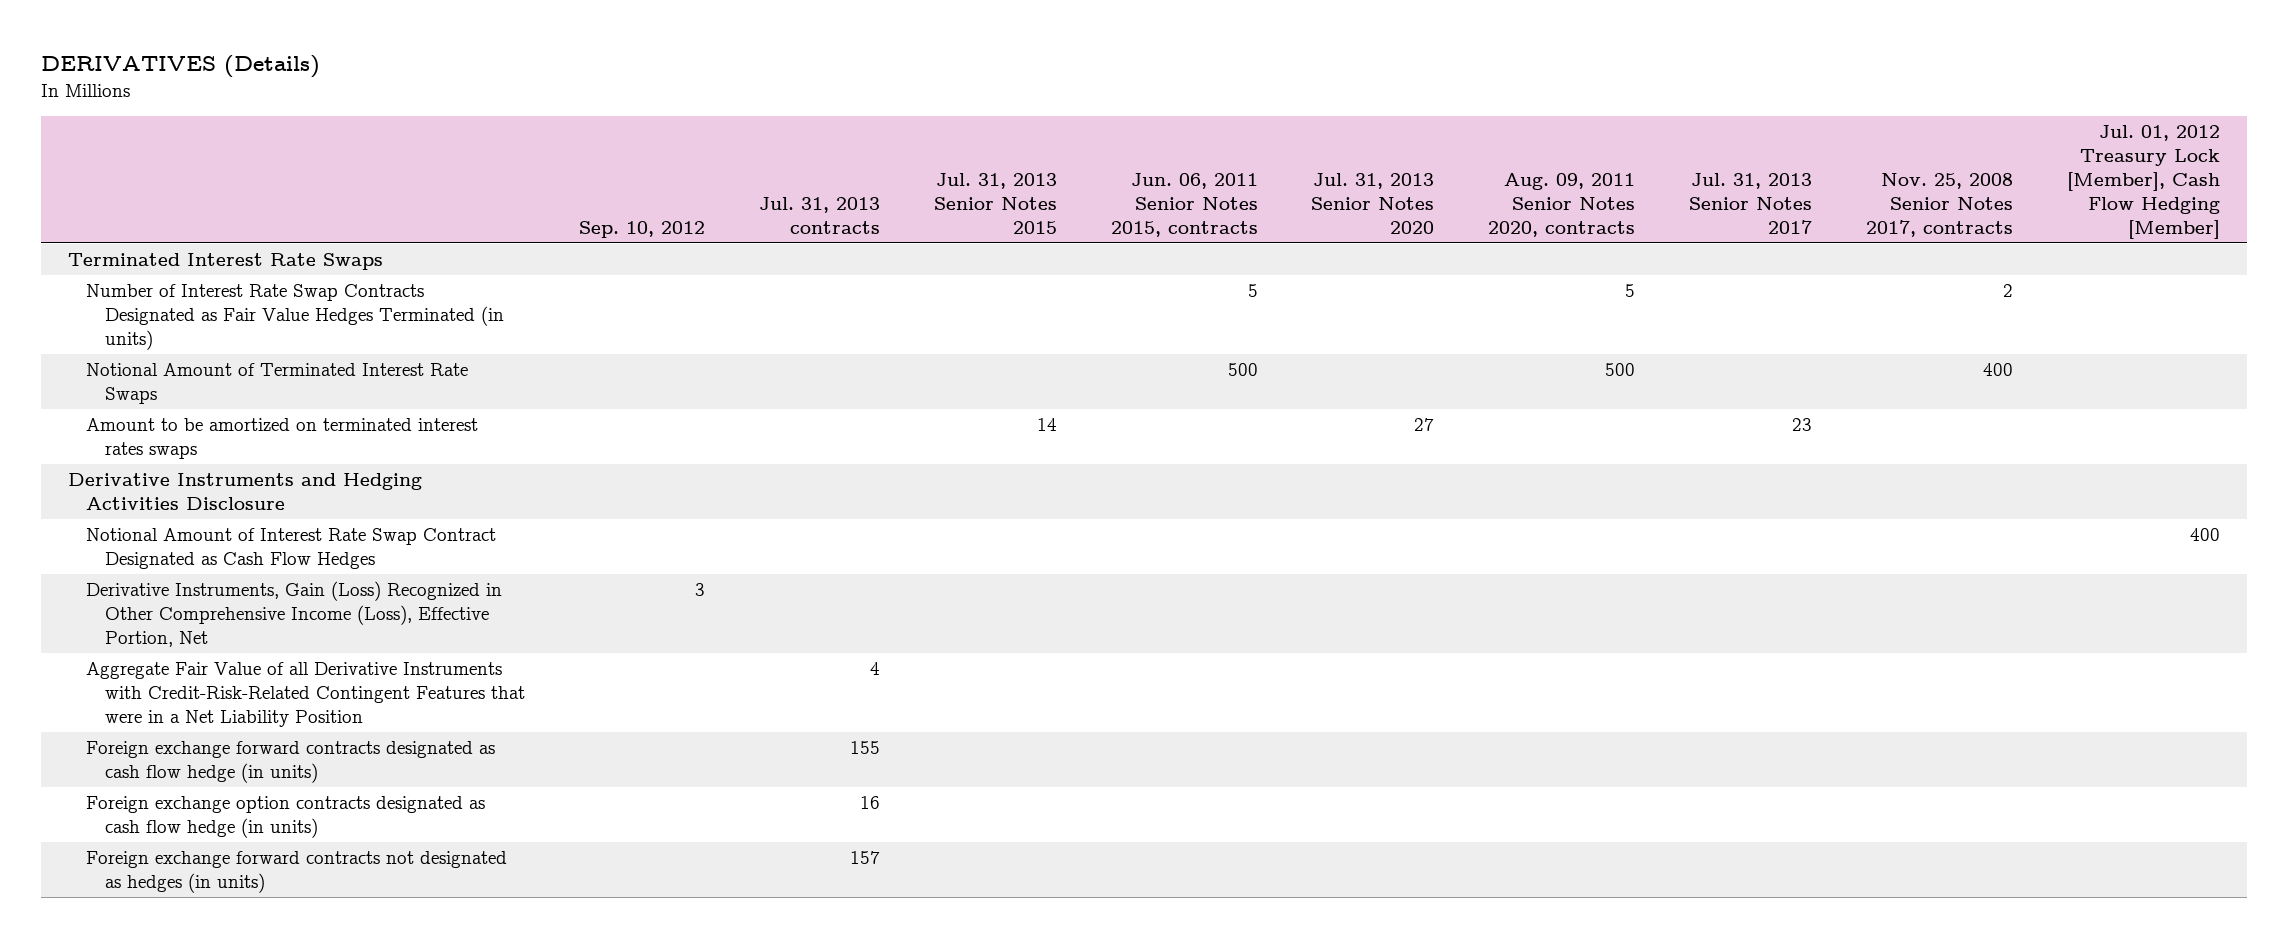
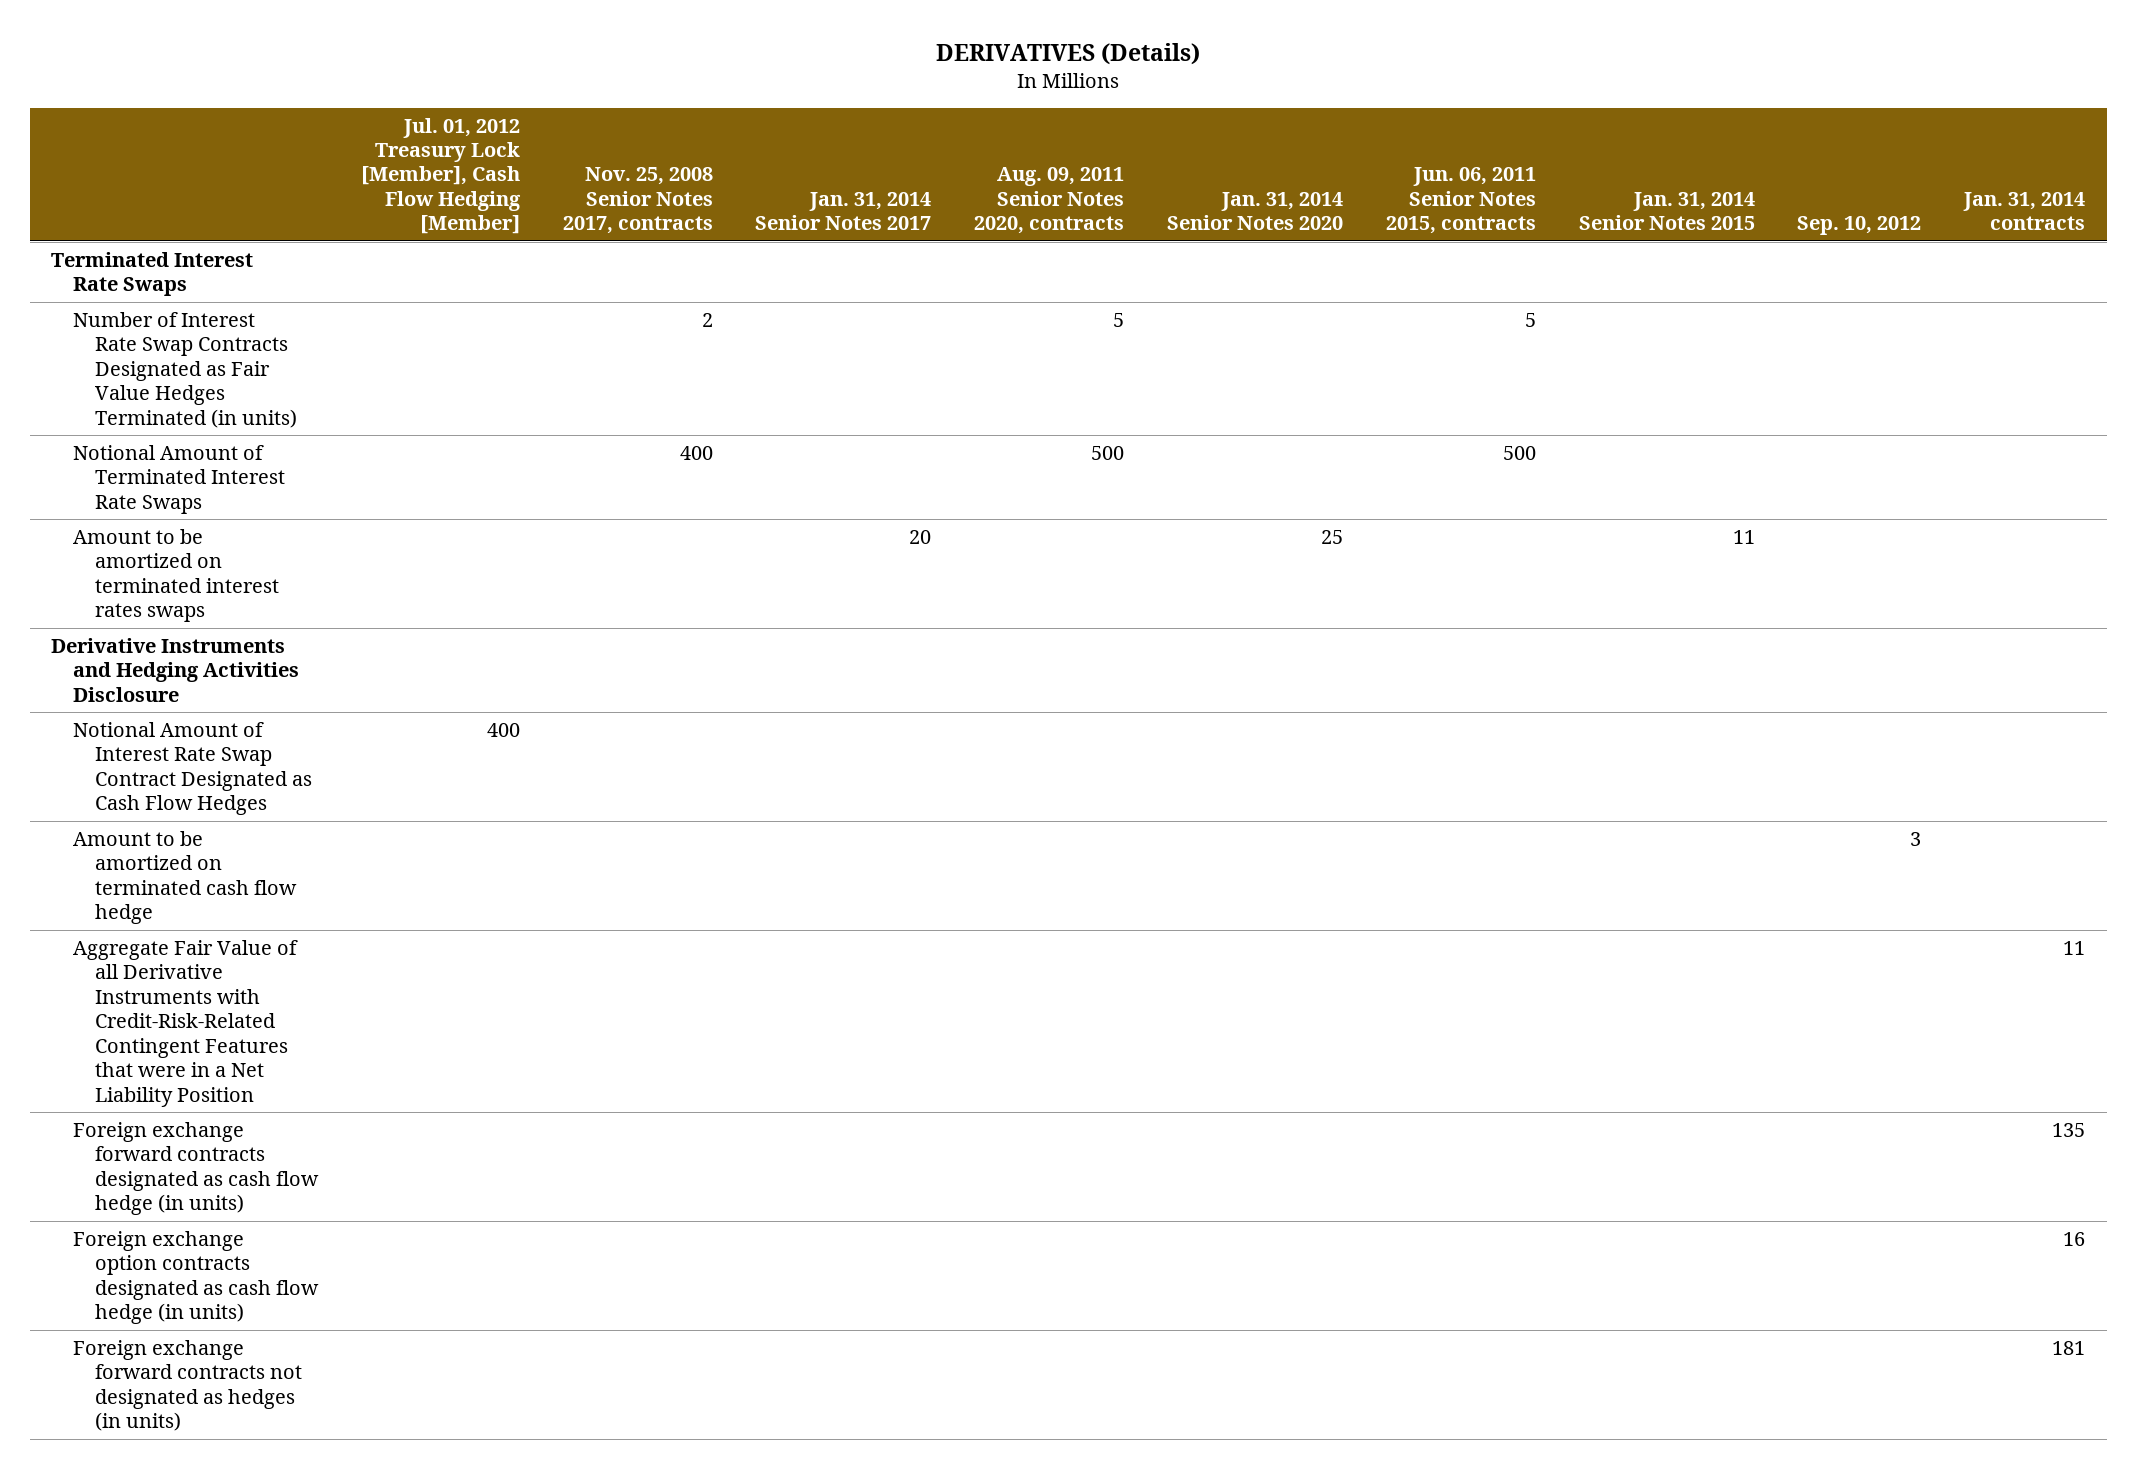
- | Sep. 10, 2012 | Jul. 31, 2013 contracts | Jul. 31, 2013 Senior Notes 2015 | Jun. 06, 2011 Senior Notes 2015, contracts | Jul. 31, 2013 Senior Notes 2020 | Aug. 09, 2011 Senior Notes 2020, contracts | Jul. 31, 2013 Senior Notes 2017 | Nov. 25, 2008 Senior Notes 2017, contracts | Jul. 01, 2012 Treasury Lock [Member], Cash Flow Hedging [Member]
+ | Jul. 01, 2012 Treasury Lock [Member], Cash Flow Hedging [Member] | Nov. 25, 2008 Senior Notes 2017, contracts | Jan. 31, 2014 Senior Notes 2017 | Aug. 09, 2011 Senior Notes 2020, contracts | Jan. 31, 2014 Senior Notes 2020 | Jun. 06, 2011 Senior Notes 2015, contracts | Jan. 31, 2014 Senior Notes 2015 | Sep. 10, 2012 | Jan. 31, 2014 contracts
- Derivative Instruments, Gain (Loss) Recognized in Other Comprehensive Income (Loss), Effective Portion, Net | 3 | | | | | | | |
+ Amount to be amortized on terminated cash flow hedge | | | | | | | | 3 |

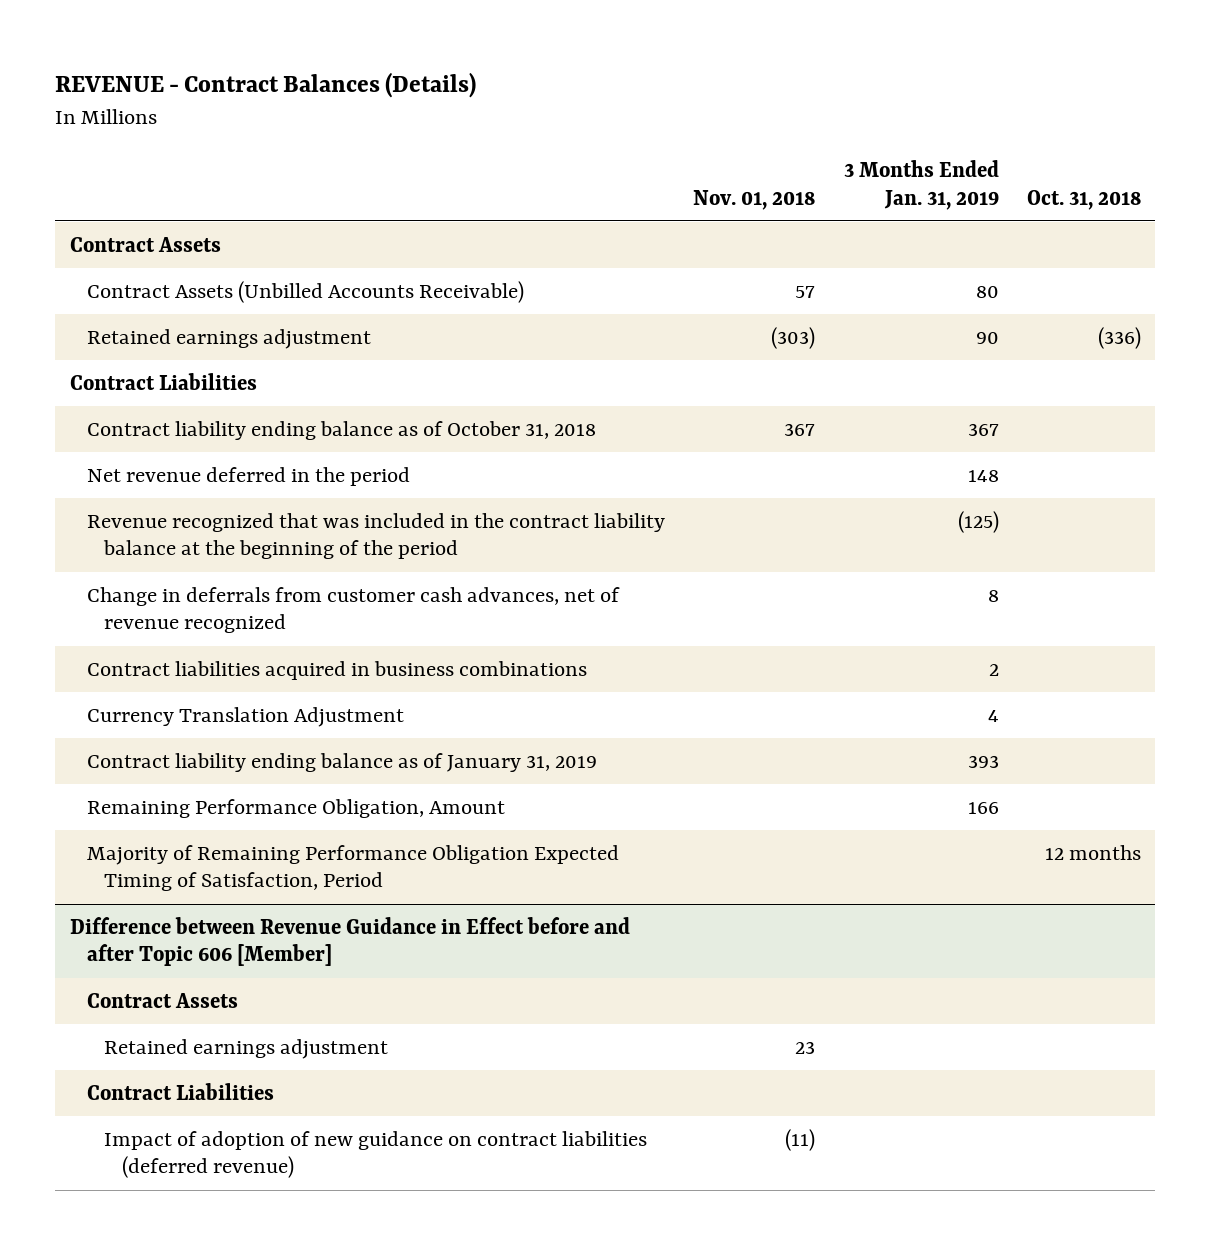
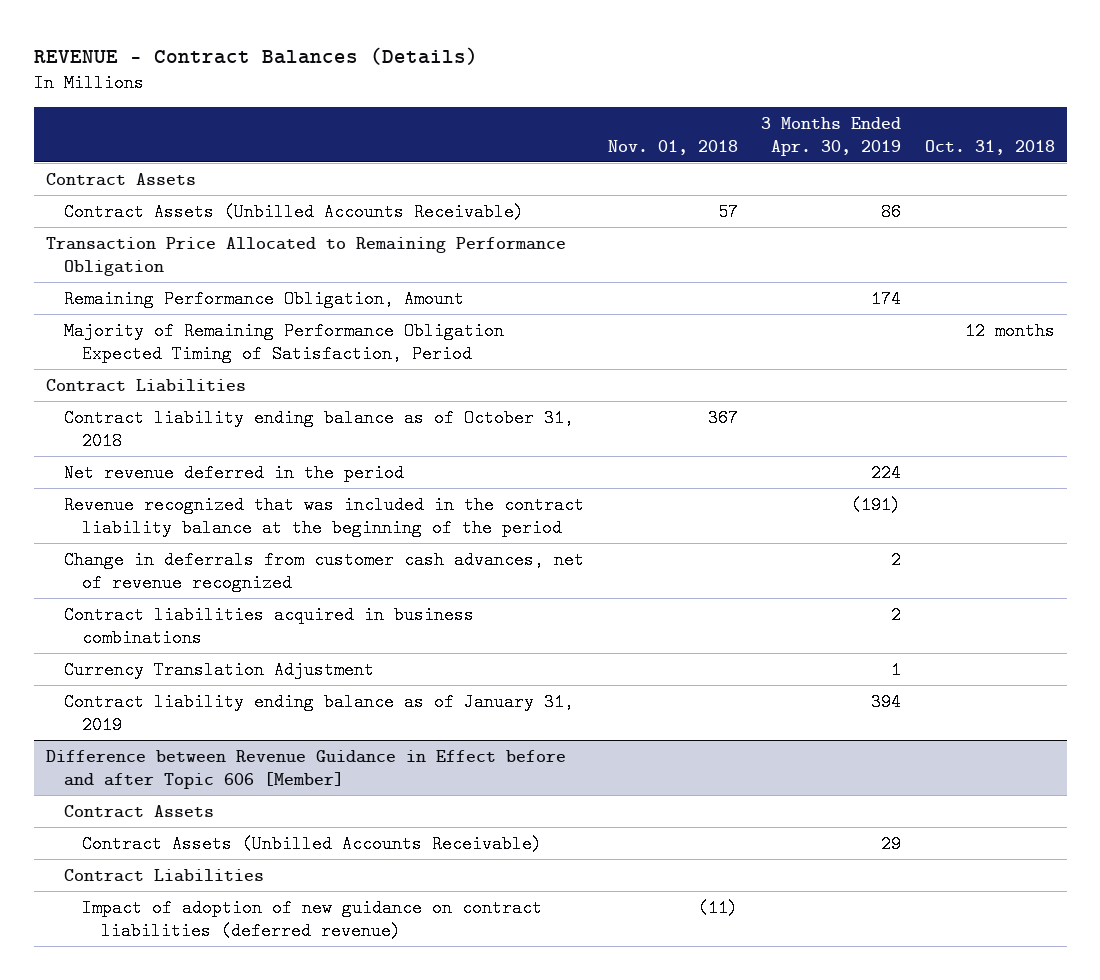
- | Nov. 01, 2018 | 3 Months Ended Jan. 31, 2019 | Oct. 31, 2018
+ | Nov. 01, 2018 | 3 Months Ended Apr. 30, 2019 | Oct. 31, 2018
- Retained earnings adjustment | (303) | 90 | (336)
+ Transaction Price Allocated to Remaining Performance Obligation
moved up: Remaining Performance Obligation, Amount | | 174 |
moved up: Majority of Remaining Performance Obligation Expected Timing of Satisfaction, Period | | | 12 months
@ Difference between Revenue Guidance in Effect before and after Topic 606 [Member]
- Retained earnings adjustment | 23 | |
+ Contract Assets (Unbilled Accounts Receivable) | | 29 |

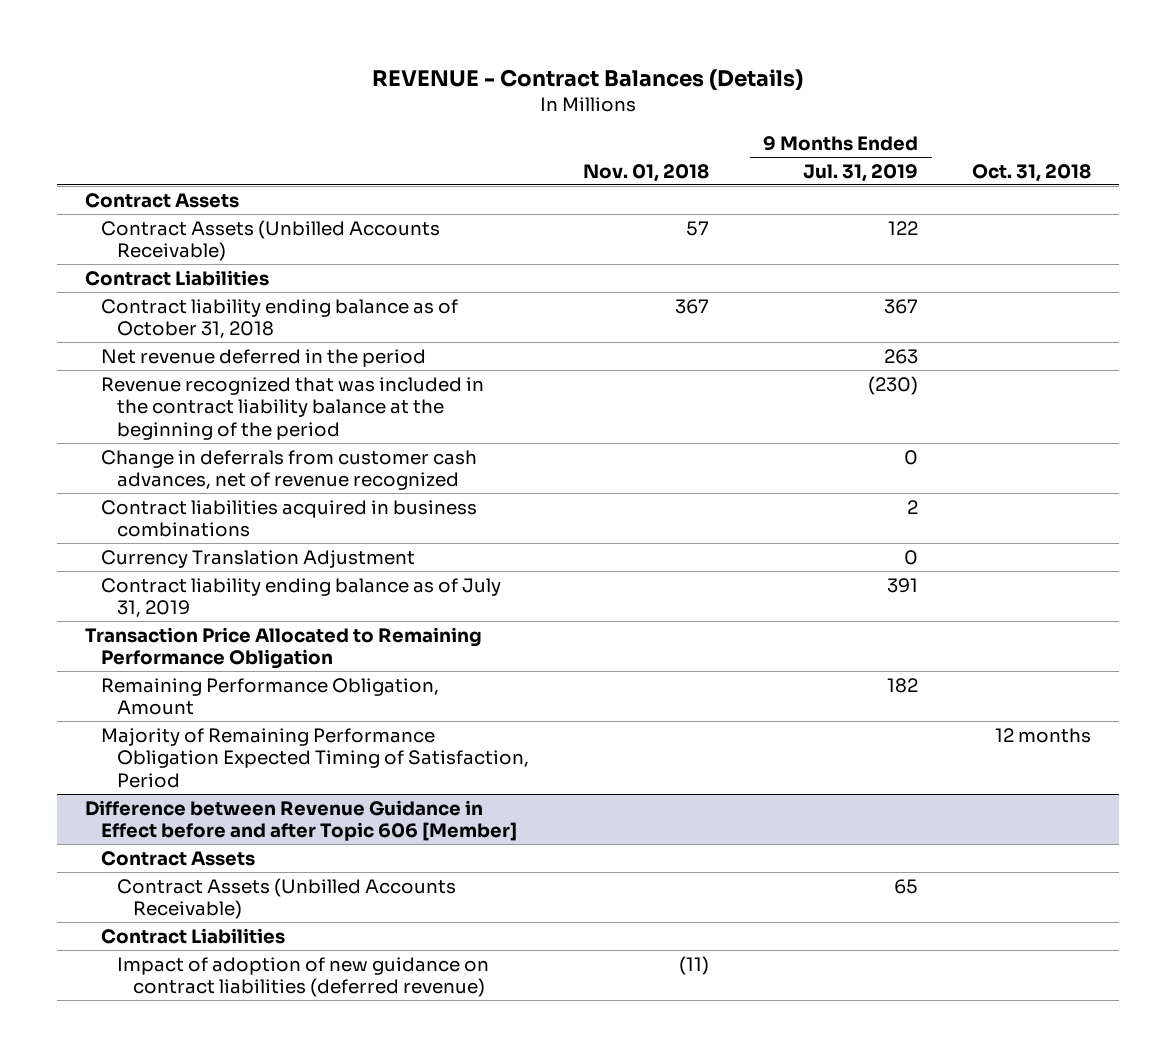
- | Nov. 01, 2018 | 3 Months Ended Apr. 30, 2019 | Oct. 31, 2018
+ | Nov. 01, 2018 | 9 Months Ended Jul. 31, 2019 | Oct. 31, 2018
- Contract liability ending balance as of January 31, 2019 | | 394 |
+ Contract liability ending balance as of July 31, 2019 | | 391 |
moved down: Transaction Price Allocated to Remaining Performance Obligation
moved down: Remaining Performance Obligation, Amount | | 182 |
moved down: Majority of Remaining Performance Obligation Expected Timing of Satisfaction, Period | | | 12 months

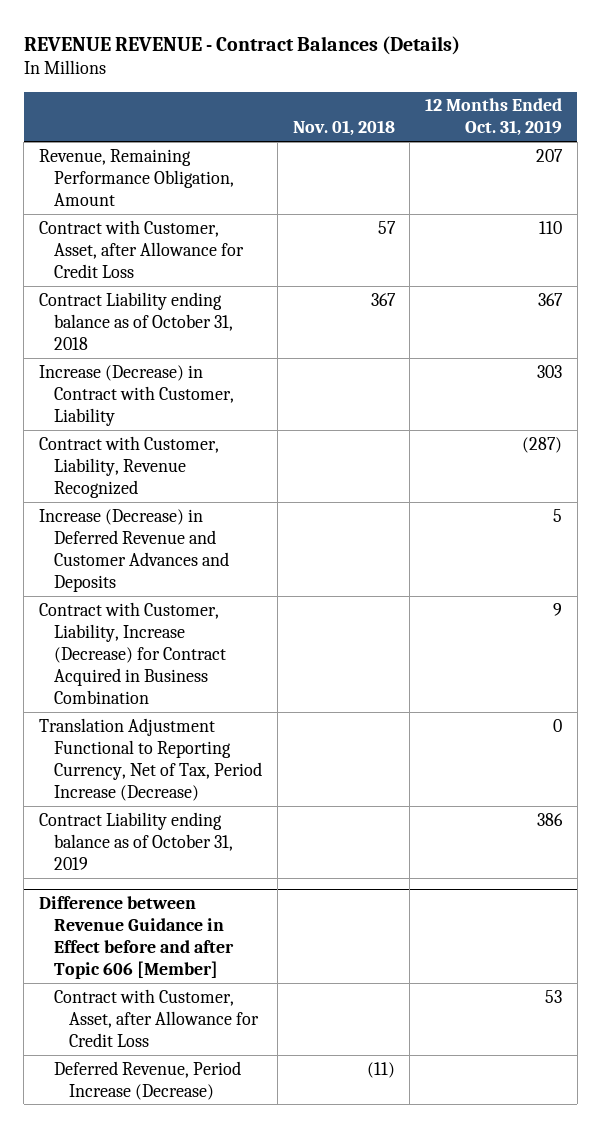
- REVENUE - Contract Balances (Details)
+ REVENUE REVENUE - Contract Balances (Details)
- | Nov. 01, 2018 | 9 Months Ended Jul. 31, 2019 | Oct. 31, 2018
+ | Nov. 01, 2018 | 12 Months Ended Oct. 31, 2019
- Contract Assets
- Contract Assets (Unbilled Accounts Receivable) | 57 | 122 |
- Contract Liabilities
- Contract liability ending balance as of October 31, 2018 | 367 | 367 |
- Net revenue deferred in the period | | 263 |
- Revenue recognized that was included in the contract liability balance at the beginning of the period | | (230) |
- Change in deferrals from customer cash advances, net of revenue recognized | | 0 |
- Contract liabilities acquired in business combinations | | 2 |
- Currency Translation Adjustment | | 0 |
- Contract liability ending balance as of July 31, 2019 | | 391 |
- Transaction Price Allocated to Remaining Performance Obligation
- Remaining Performance Obligation, Amount | | 182 |
- Majority of Remaining Performance Obligation Expected Timing of Satisfaction, Period | | | 12 months
+ Revenue, Remaining Performance Obligation, Amount | | 207
+ Contract with Customer, Asset, after Allowance for Credit Loss | 57 | 110
+ Contract Liability ending balance as of October 31, 2018 | 367 | 367
+ Increase (Decrease) in Contract with Customer, Liability | | 303
+ Contract with Customer, Liability, Revenue Recognized | | (287)
+ Increase (Decrease) in Deferred Revenue and Customer Advances and Deposits | | 5
+ Contract with Customer, Liability, Increase (Decrease) for Contract Acquired in Business Combination | | 9
+ Translation Adjustment Functional to Reporting Currency, Net of Tax, Period Increase (Decrease) | | 0
+ Contract Liability ending balance as of October 31, 2019 | | 386
@ Difference between Revenue Guidance in Effect before and after Topic 606 [Member]
- Contract Assets
- Contract Assets (Unbilled Accounts Receivable) | | 65 |
- Contract Liabilities
- Impact of adoption of new guidance on contract liabilities (deferred revenue) | (11) | |
+ Contract with Customer, Asset, after Allowance for Credit Loss | | 53
+ Deferred Revenue, Period Increase (Decrease) | (11) |

